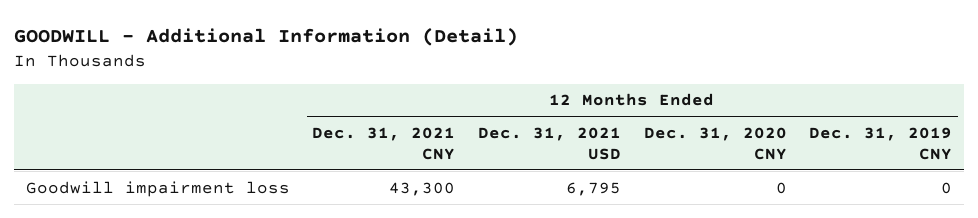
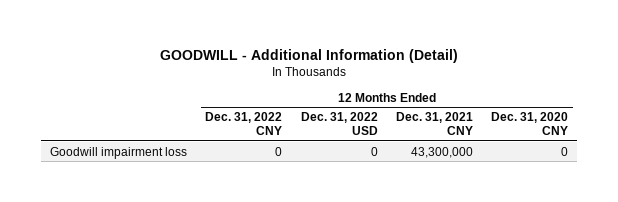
- | 12 Months Ended Dec. 31, 2021 CNY | 12 Months Ended Dec. 31, 2021 USD | 12 Months Ended Dec. 31, 2020 CNY | 12 Months Ended Dec. 31, 2019 CNY
+ | 12 Months Ended Dec. 31, 2022 CNY | 12 Months Ended Dec. 31, 2022 USD | 12 Months Ended Dec. 31, 2021 CNY | 12 Months Ended Dec. 31, 2020 CNY
- Goodwill impairment loss | 43,300 | 6,795 | 0 | 0
+ Goodwill impairment loss | 0 | 0 | 43,300,000 | 0

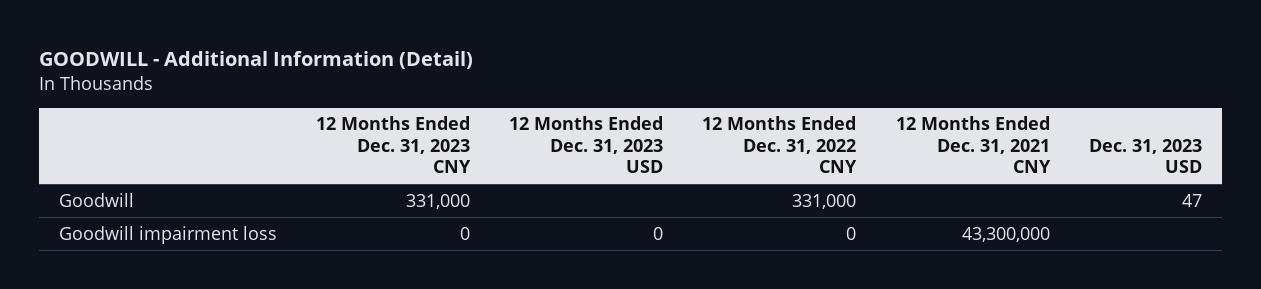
- | 12 Months Ended Dec. 31, 2022 CNY | 12 Months Ended Dec. 31, 2022 USD | 12 Months Ended Dec. 31, 2021 CNY | 12 Months Ended Dec. 31, 2020 CNY
+ | 12 Months Ended Dec. 31, 2023 CNY | 12 Months Ended Dec. 31, 2023 USD | 12 Months Ended Dec. 31, 2022 CNY | 12 Months Ended Dec. 31, 2021 CNY | Dec. 31, 2023 USD
+ Goodwill | 331,000 | | 331,000 | | 47

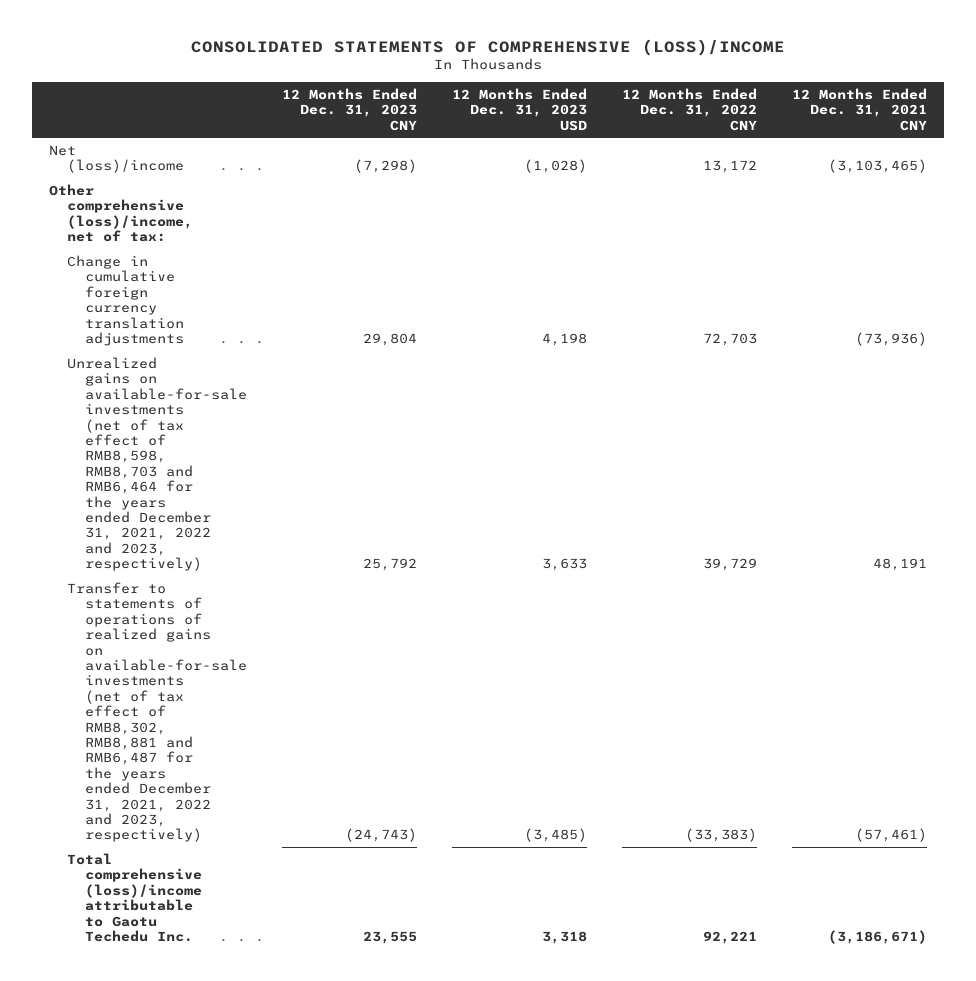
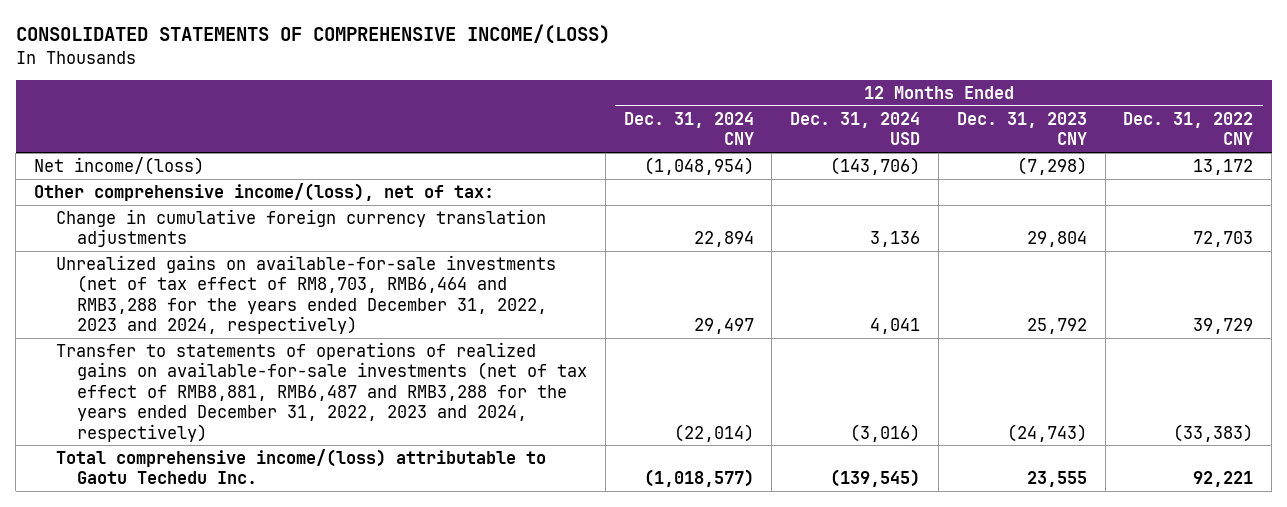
- CONSOLIDATED STATEMENTS OF COMPREHENSIVE (LOSS)/INCOME
+ CONSOLIDATED STATEMENTS OF COMPREHENSIVE INCOME/(LOSS)
- | 12 Months Ended Dec. 31, 2023 CNY | 12 Months Ended Dec. 31, 2023 USD | 12 Months Ended Dec. 31, 2022 CNY | 12 Months Ended Dec. 31, 2021 CNY
+ | 12 Months Ended Dec. 31, 2024 CNY | 12 Months Ended Dec. 31, 2024 USD | 12 Months Ended Dec. 31, 2023 CNY | 12 Months Ended Dec. 31, 2022 CNY
- Net (loss)/income | (7,298) | (1,028) | 13,172 | (3,103,465)
- Other comprehensive (loss)/income, net of tax:
+ Net income/(loss) | (1,048,954) | (143,706) | (7,298) | 13,172
+ Other comprehensive income/(loss), net of tax:
- Unrealized gains on available-for-sale investments (net of tax effect of RMB8,598, RMB8,703 and RMB6,464 for the years ended December 31, 2021, 2022 and 2023, respectively) | 25,792 | 3,633 | 39,729 | 48,191
- Transfer to statements of operations of realized gains on available-for-sale investments (net of tax effect of RMB8,302, RMB8,881 and RMB6,487 for the years ended December 31, 2021, 2022 and 2023, respectively) | (24,743) | (3,485) | (33,383) | (57,461)
- Total comprehensive (loss)/income attributable to Gaotu Techedu Inc. | 23,555 | 3,318 | 92,221 | (3,186,671)
+ Unrealized gains on available-for-sale investments (net of tax effect of RM8,703, RMB6,464 and RMB3,288 for the years ended December 31, 2022, 2023 and 2024, respectively) | 29,497 | 4,041 | 25,792 | 39,729
+ Transfer to statements of operations of realized gains on available-for-sale investments (net of tax effect of RMB8,881, RMB6,487 and RMB3,288 for the years ended December 31, 2022, 2023 and 2024, respectively) | (22,014) | (3,016) | (24,743) | (33,383)
+ Total comprehensive income/(loss) attributable to Gaotu Techedu Inc. | (1,018,577) | (139,545) | 23,555 | 92,221

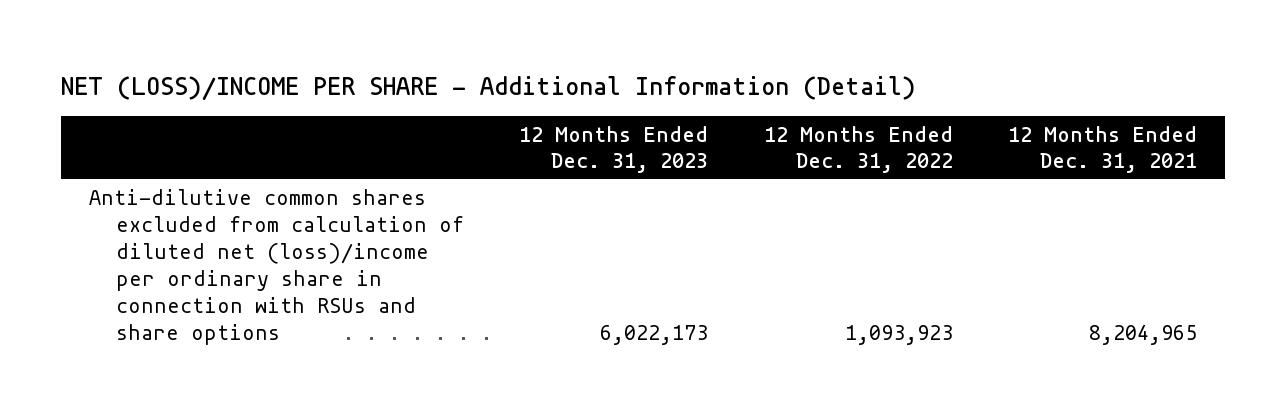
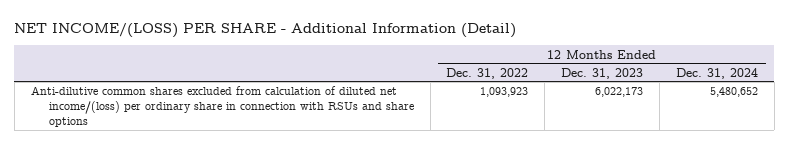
- NET (LOSS)/INCOME PER SHARE - Additional Information (Detail)
+ NET INCOME/(LOSS) PER SHARE - Additional Information (Detail)
- | 12 Months Ended Dec. 31, 2023 | 12 Months Ended Dec. 31, 2022 | 12 Months Ended Dec. 31, 2021
+ | 12 Months Ended Dec. 31, 2022 | 12 Months Ended Dec. 31, 2023 | 12 Months Ended Dec. 31, 2024
- Anti-dilutive common shares excluded from calculation of diluted net (loss)/income per ordinary share in connection with RSUs and share options | 6,022,173 | 1,093,923 | 8,204,965
+ Anti-dilutive common shares excluded from calculation of diluted net income/(loss) per ordinary share in connection with RSUs and share options | 1,093,923 | 6,022,173 | 5,480,652

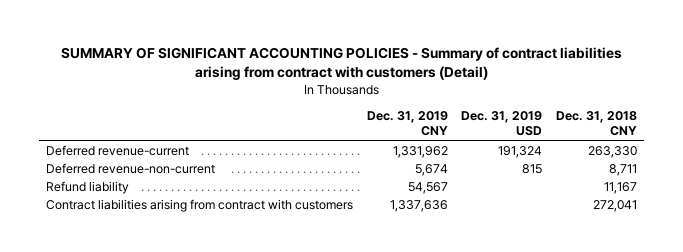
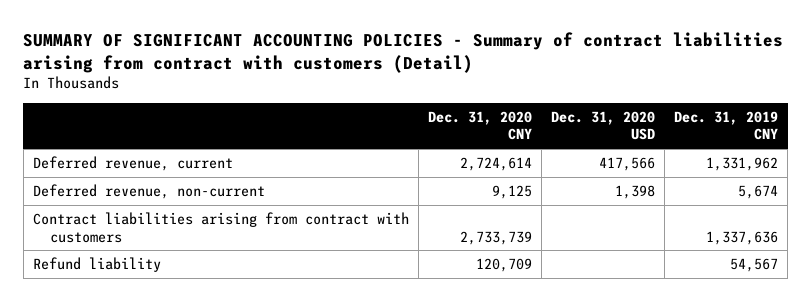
- | Dec. 31, 2019 CNY | Dec. 31, 2019 USD | Dec. 31, 2018 CNY
+ | Dec. 31, 2020 CNY | Dec. 31, 2020 USD | Dec. 31, 2019 CNY
- Deferred revenue-current | 1,331,962 | 191,324 | 263,330
- Deferred revenue-non-current | 5,674 | 815 | 8,711
+ Deferred revenue, current | 2,724,614 | 417,566 | 1,331,962
+ Deferred revenue, non-current | 9,125 | 1,398 | 5,674
moved down: Refund liability | 120,709 | | 54,567

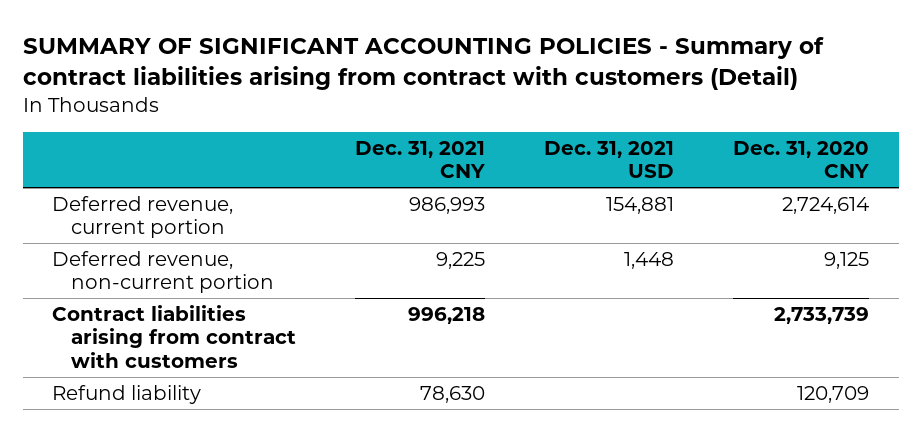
- | Dec. 31, 2020 CNY | Dec. 31, 2020 USD | Dec. 31, 2019 CNY
+ | Dec. 31, 2021 CNY | Dec. 31, 2021 USD | Dec. 31, 2020 CNY
- Deferred revenue, current | 2,724,614 | 417,566 | 1,331,962
- Deferred revenue, non-current | 9,125 | 1,398 | 5,674
+ Deferred revenue, current portion | 986,993 | 154,881 | 2,724,614
+ Deferred revenue, non-current portion | 9,225 | 1,448 | 9,125

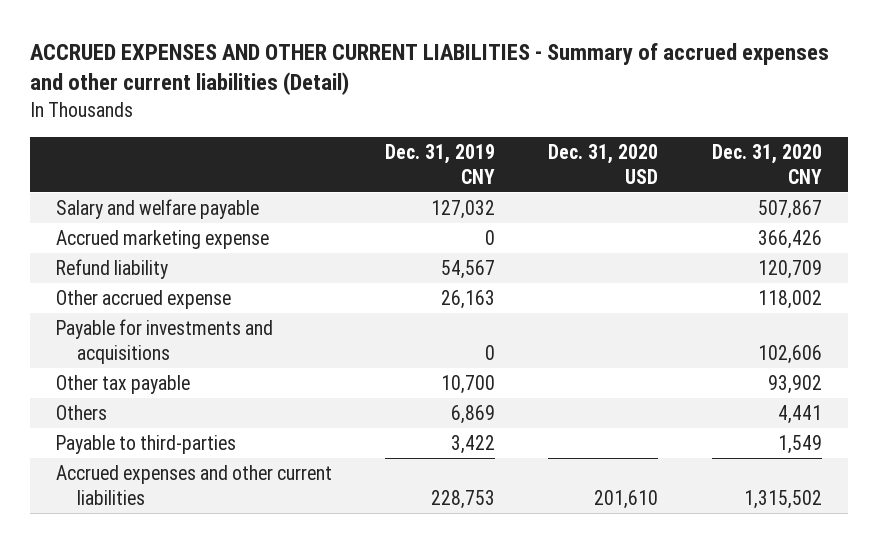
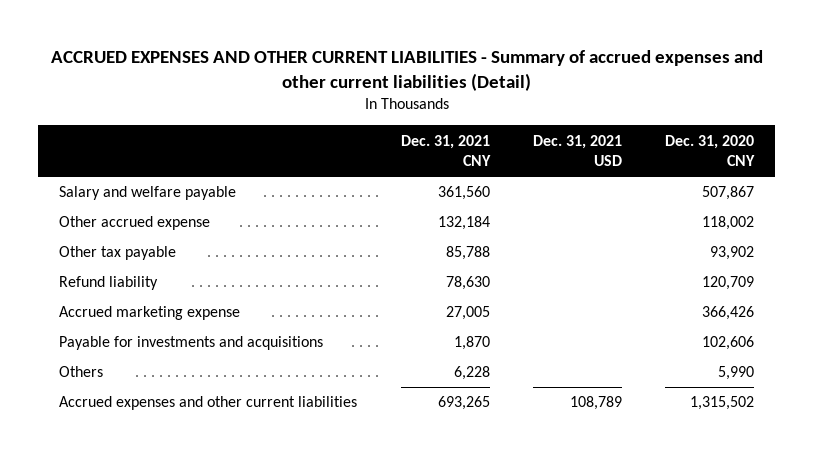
- | Dec. 31, 2019 CNY | Dec. 31, 2020 USD | Dec. 31, 2020 CNY
+ | Dec. 31, 2021 CNY | Dec. 31, 2021 USD | Dec. 31, 2020 CNY
- Others | 6,869 | | 4,441
- Payable to third-parties | 3,422 | | 1,549
moved down: Refund liability | 78,630 | | 120,709
moved down: Accrued marketing expense | 27,005 | | 366,426
moved down: Payable for investments and acquisitions | 1,870 | | 102,606
+ Others | 6,228 | | 5,990

